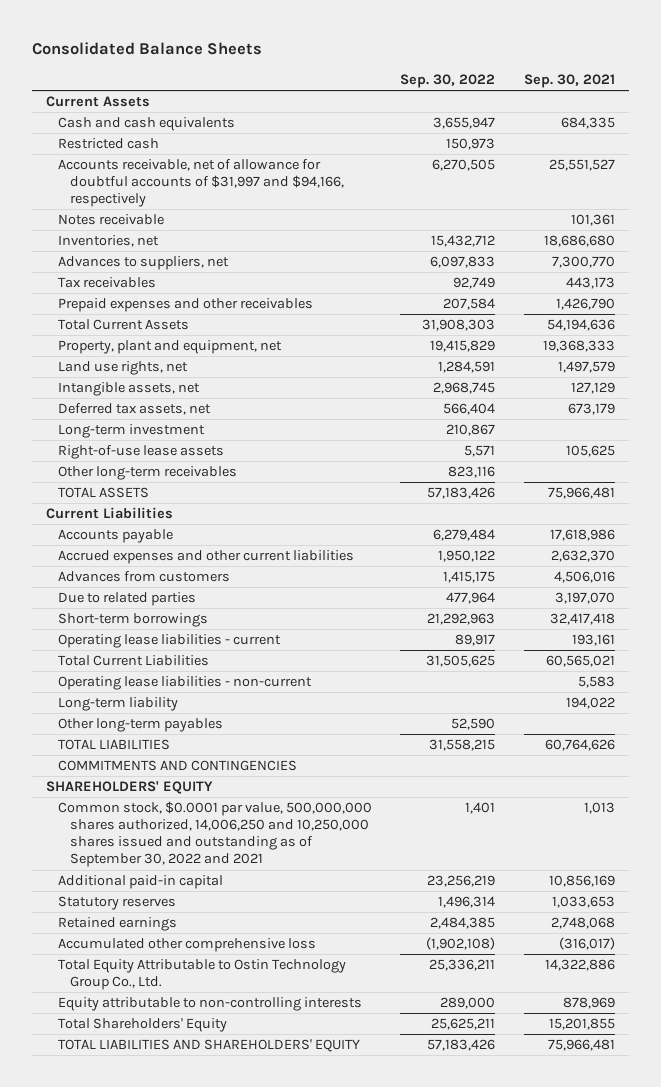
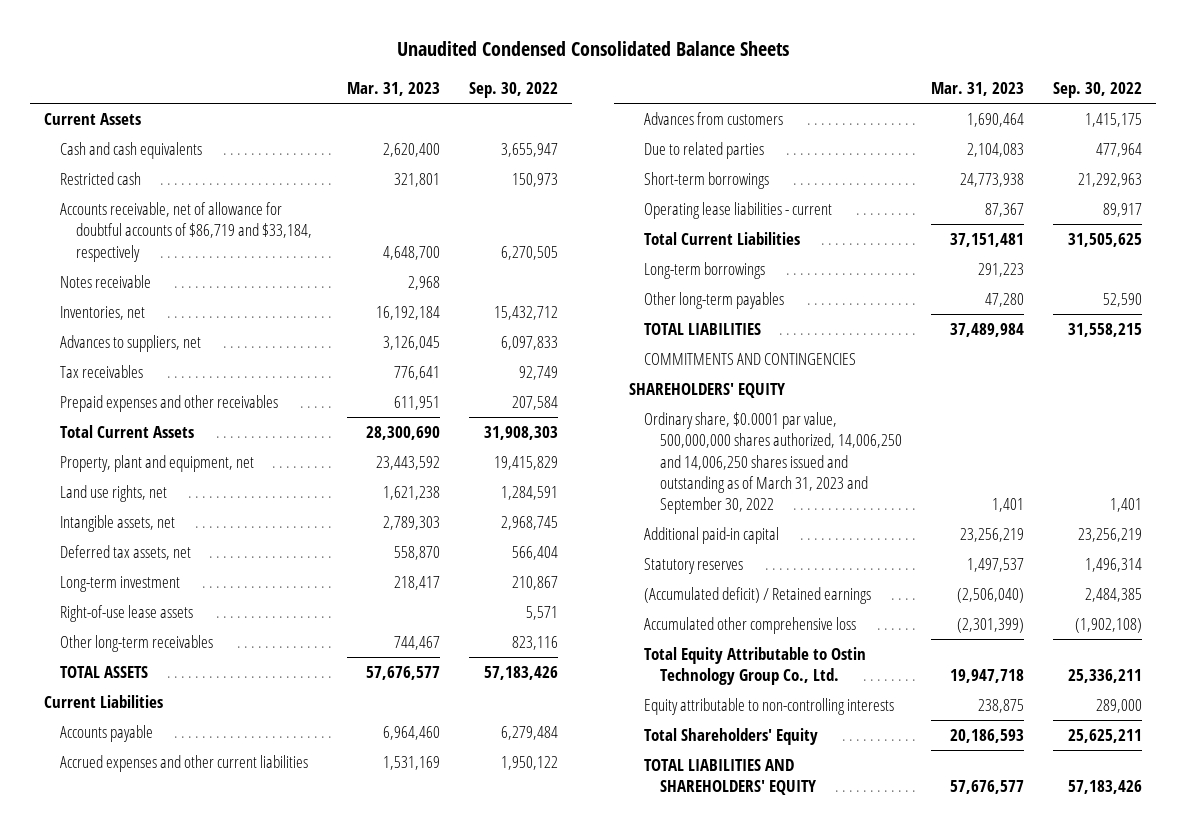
- Consolidated Balance Sheets
+ Unaudited Condensed Consolidated Balance Sheets
- | Sep. 30, 2022 | Sep. 30, 2021
+ | Mar. 31, 2023 | Sep. 30, 2022
- Accounts receivable, net of allowance for doubtful accounts of $31,997 and $94,166, respectively | 6,270,505 | 25,551,527
+ Accounts receivable, net of allowance for doubtful accounts of $86,719 and $33,184, respectively | 4,648,700 | 6,270,505
- Operating lease liabilities - non-current | | 5,583
- Long-term liability | | 194,022
+ Long-term borrowings | 291,223 |
- Common stock, $0.0001 par value, 500,000,000 shares authorized, 14,006,250 and 10,250,000 shares issued and outstanding as of September 30, 2022 and 2021 | 1,401 | 1,013
+ Ordinary share, $0.0001 par value, 500,000,000 shares authorized, 14,006,250 and 14,006,250 shares issued and outstanding as of March 31, 2023 and September 30, 2022 | 1,401 | 1,401
- Retained earnings | 2,484,385 | 2,748,068
+ (Accumulated deficit) / Retained earnings | (2,506,040) | 2,484,385

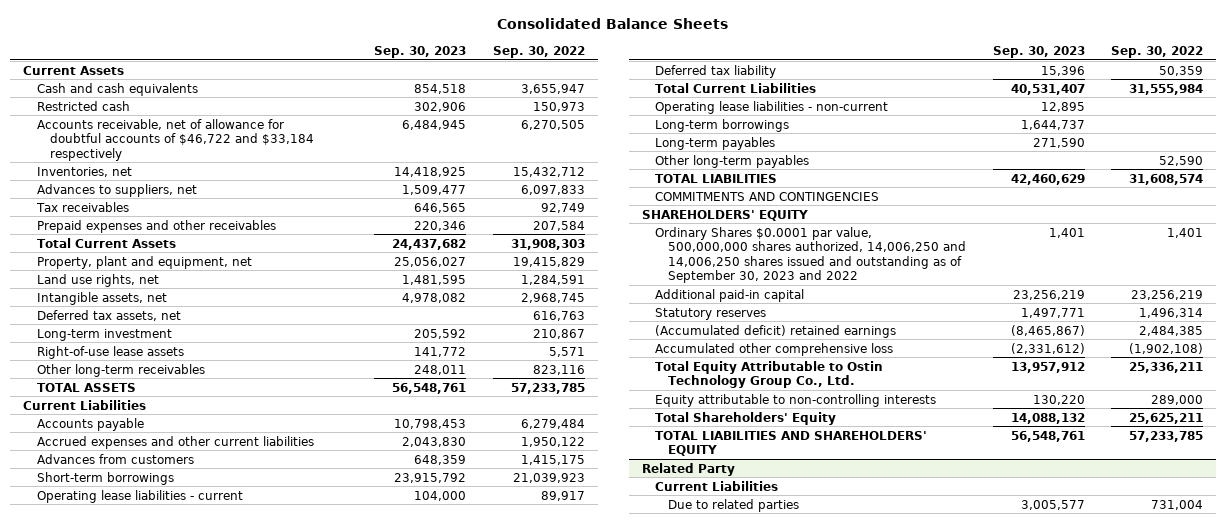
- Unaudited Condensed Consolidated Balance Sheets
+ Consolidated Balance Sheets
- | Mar. 31, 2023 | Sep. 30, 2022
+ | Sep. 30, 2023 | Sep. 30, 2022
- Accounts receivable, net of allowance for doubtful accounts of $86,719 and $33,184, respectively | 4,648,700 | 6,270,505
- Notes receivable | 2,968 |
+ Accounts receivable, net of allowance for doubtful accounts of $46,722 and $33,184 respectively | 6,484,945 | 6,270,505
- Deferred tax assets, net | 558,870 | 566,404
+ Deferred tax assets, net | | 616,763
- TOTAL ASSETS | 57,676,577 | 57,183,426
+ TOTAL ASSETS | 56,548,761 | 57,233,785
- Due to related parties | 2,104,083 | 477,964
- Short-term borrowings | 24,773,938 | 21,292,963
+ Short-term borrowings | 23,915,792 | 21,039,923
- Total Current Liabilities | 37,151,481 | 31,505,625
+ Deferred tax liability | 15,396 | 50,359
+ Total Current Liabilities | 40,531,407 | 31,555,984
+ Operating lease liabilities - non-current | 12,895 |
+ Long-term payables | 271,590 |
- TOTAL LIABILITIES | 37,489,984 | 31,558,215
+ TOTAL LIABILITIES | 42,460,629 | 31,608,574
- Ordinary share, $0.0001 par value, 500,000,000 shares authorized, 14,006,250 and 14,006,250 shares issued and outstanding as of March 31, 2023 and September 30, 2022 | 1,401 | 1,401
+ Ordinary Shares $0.0001 par value, 500,000,000 shares authorized, 14,006,250 and 14,006,250 shares issued and outstanding as of September 30, 2023 and 2022 | 1,401 | 1,401
- (Accumulated deficit) / Retained earnings | (2,506,040) | 2,484,385
+ (Accumulated deficit) retained earnings | (8,465,867) | 2,484,385
- TOTAL LIABILITIES AND SHAREHOLDERS' EQUITY | 57,676,577 | 57,183,426
+ TOTAL LIABILITIES AND SHAREHOLDERS' EQUITY | 56,548,761 | 57,233,785
+ Related Party
+ Current Liabilities
+ Due to related parties | 3,005,577 | 731,004

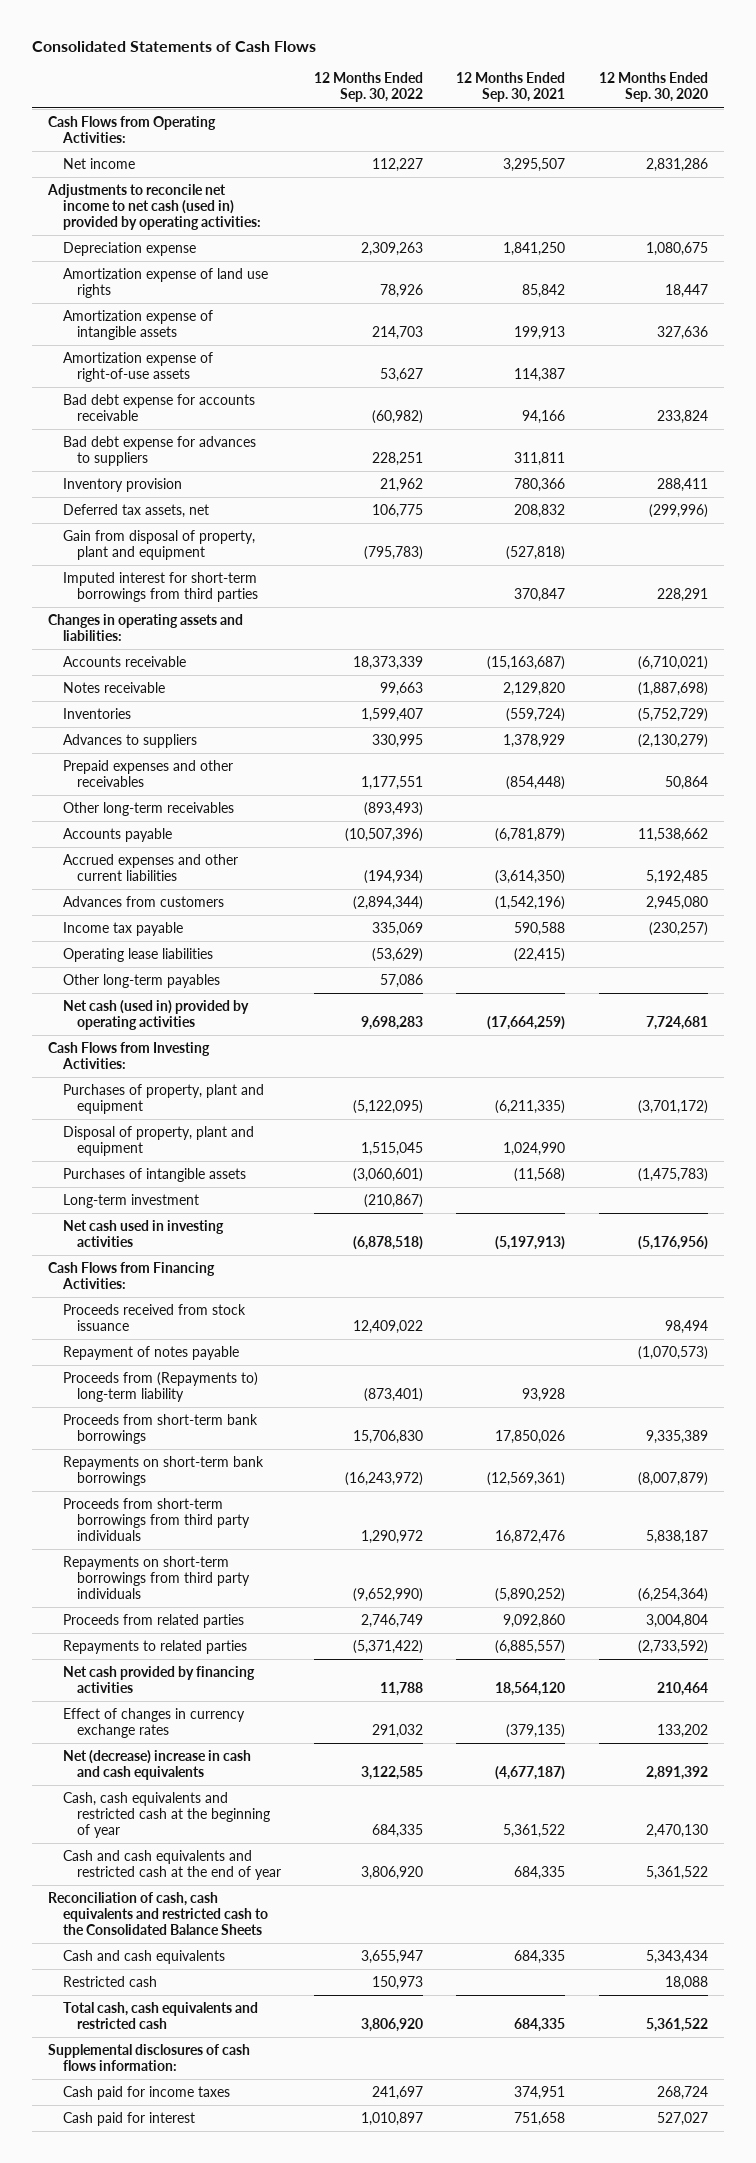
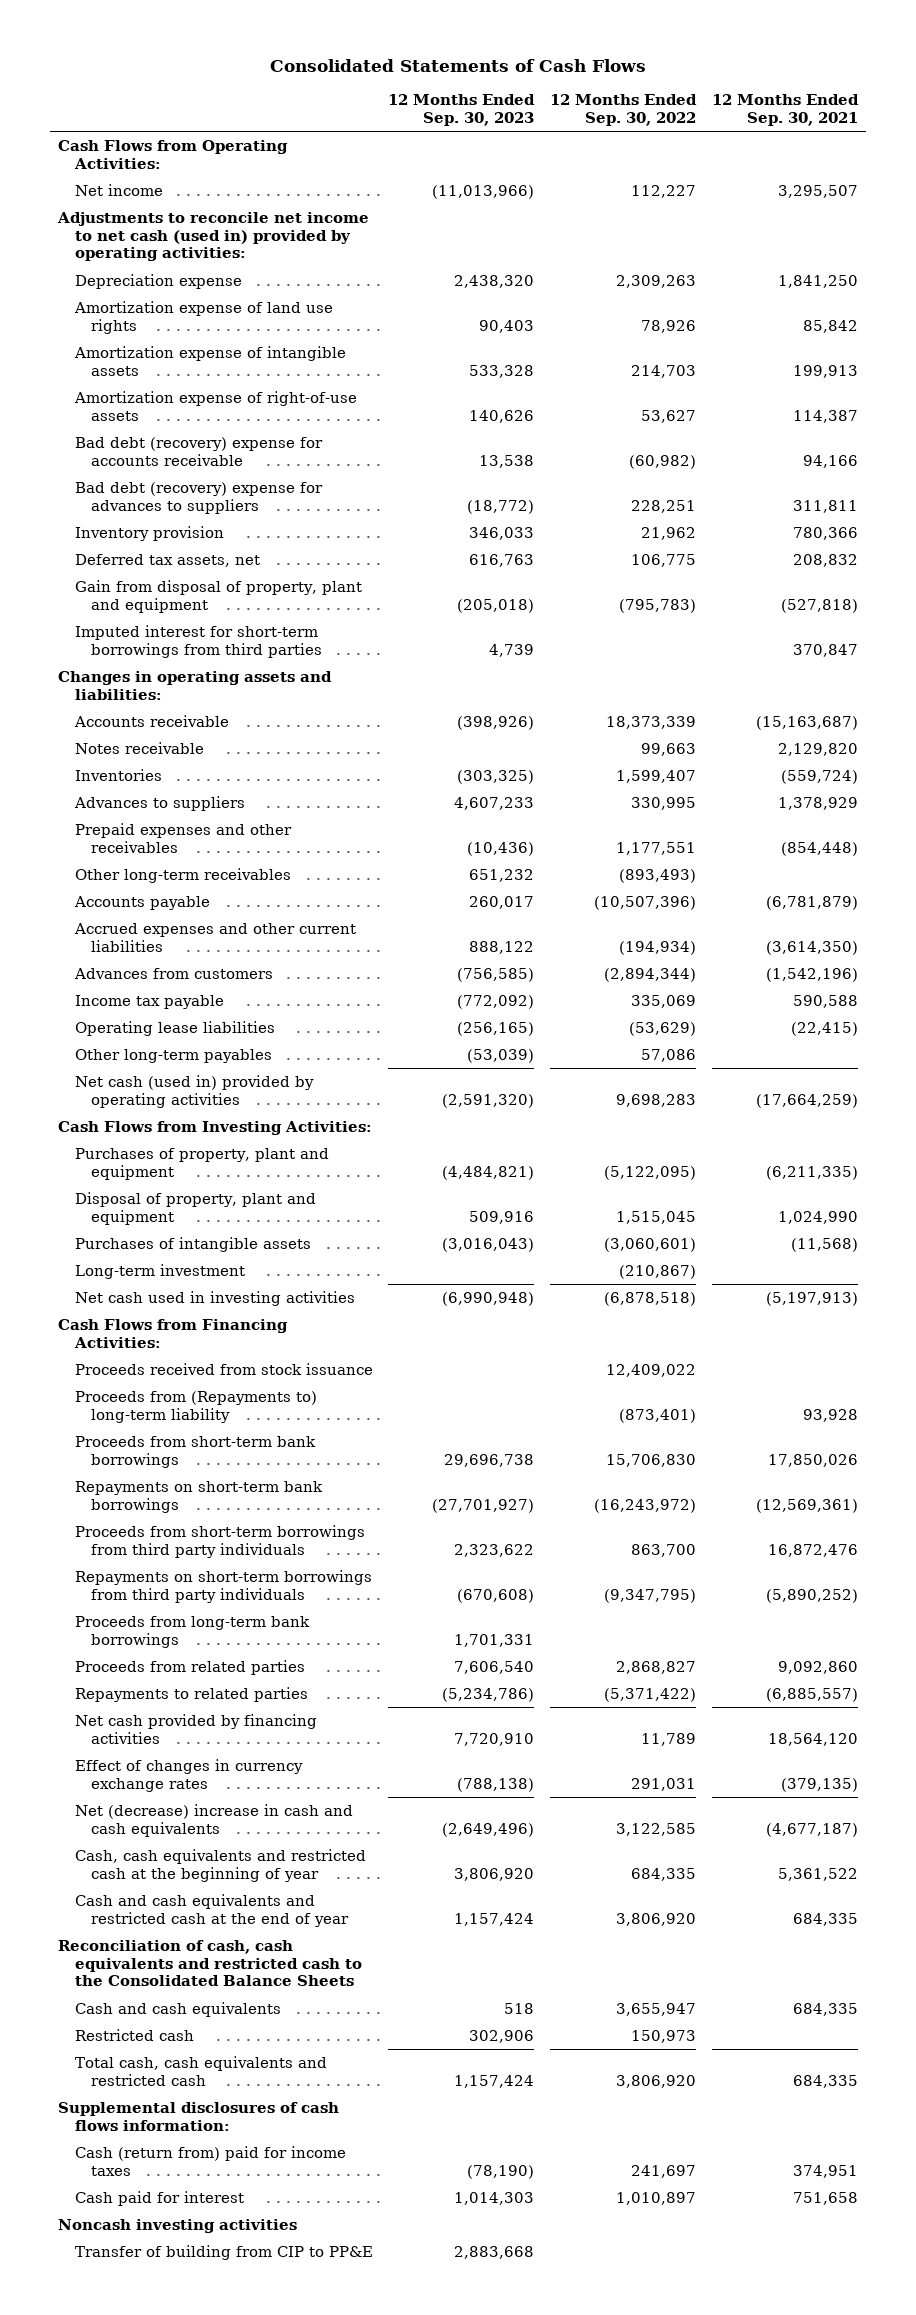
- | 12 Months Ended Sep. 30, 2022 | 12 Months Ended Sep. 30, 2021 | 12 Months Ended Sep. 30, 2020
+ | 12 Months Ended Sep. 30, 2023 | 12 Months Ended Sep. 30, 2022 | 12 Months Ended Sep. 30, 2021
- Bad debt expense for accounts receivable | (60,982) | 94,166 | 233,824
- Bad debt expense for advances to suppliers | 228,251 | 311,811 |
+ Bad debt (recovery) expense for accounts receivable | 13,538 | (60,982) | 94,166
+ Bad debt (recovery) expense for advances to suppliers | (18,772) | 228,251 | 311,811
- Repayment of notes payable | | | (1,070,573)
- Proceeds from short-term borrowings from third party individuals | 1,290,972 | 16,872,476 | 5,838,187
- Repayments on short-term borrowings from third party individuals | (9,652,990) | (5,890,252) | (6,254,364)
- Proceeds from related parties | 2,746,749 | 9,092,860 | 3,004,804
+ Proceeds from short-term borrowings from third party individuals | 2,323,622 | 863,700 | 16,872,476
+ Repayments on short-term borrowings from third party individuals | (670,608) | (9,347,795) | (5,890,252)
+ Proceeds from long-term bank borrowings | 1,701,331 | |
+ Proceeds from related parties | 7,606,540 | 2,868,827 | 9,092,860
- Net cash provided by financing activities | 11,788 | 18,564,120 | 210,464
- Effect of changes in currency exchange rates | 291,032 | (379,135) | 133,202
+ Net cash provided by financing activities | 7,720,910 | 11,789 | 18,564,120
+ Effect of changes in currency exchange rates | (788,138) | 291,031 | (379,135)
- Cash paid for income taxes | 241,697 | 374,951 | 268,724
+ Cash (return from) paid for income taxes | (78,190) | 241,697 | 374,951
+ Noncash investing activities
+ Transfer of building from CIP to PP&E | 2,883,668 | |

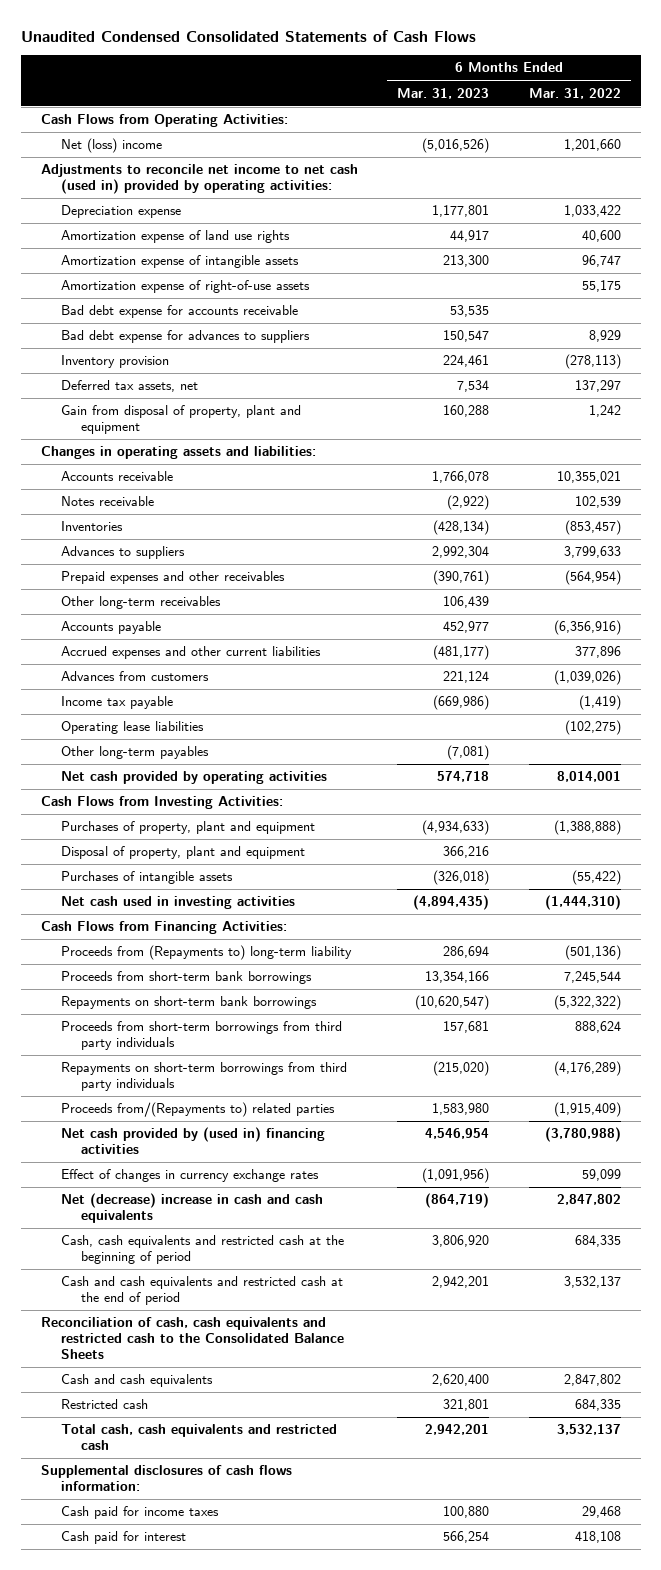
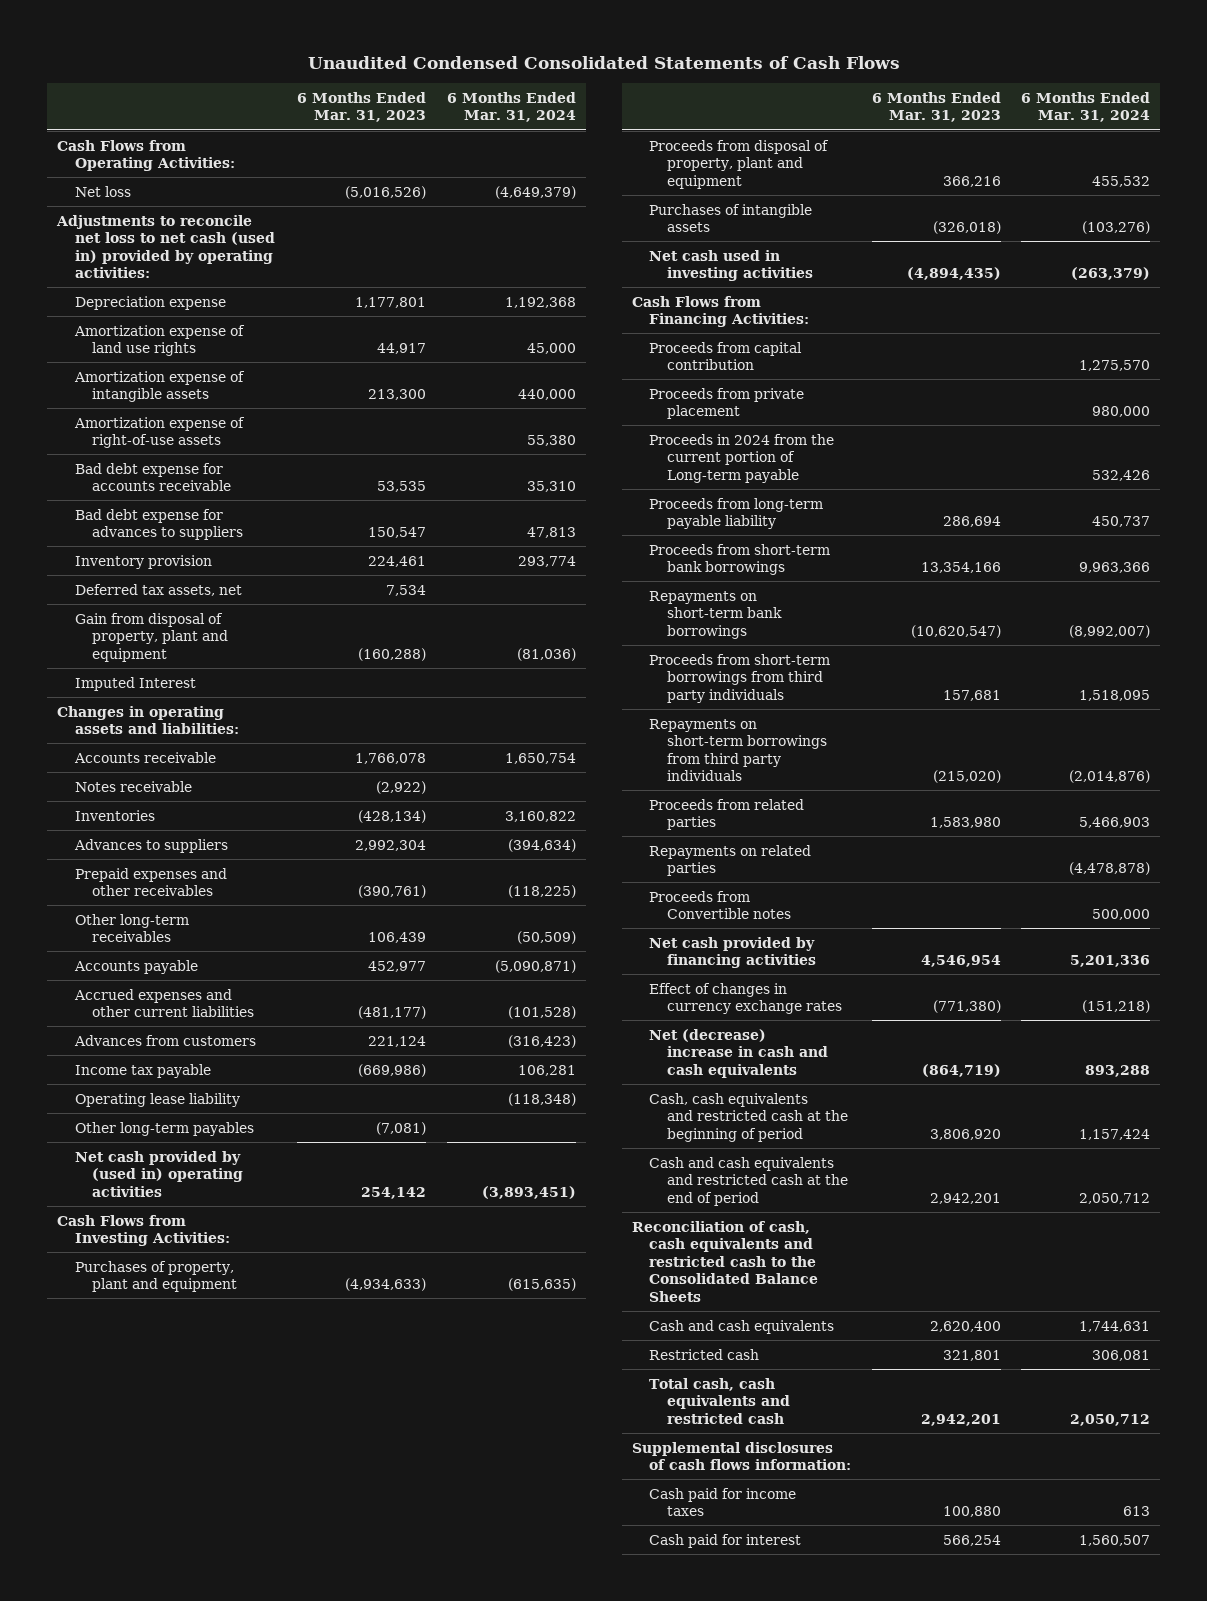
- | 6 Months Ended Mar. 31, 2023 | 6 Months Ended Mar. 31, 2022
+ | 6 Months Ended Mar. 31, 2023 | 6 Months Ended Mar. 31, 2024
- Net (loss) income | (5,016,526) | 1,201,660
- Adjustments to reconcile net income to net cash (used in) provided by operating activities:
+ Net loss | (5,016,526) | (4,649,379)
+ Adjustments to reconcile net loss to net cash (used in) provided by operating activities:
- Gain from disposal of property, plant and equipment | 160,288 | 1,242
+ Gain from disposal of property, plant and equipment | (160,288) | (81,036)
+ Imputed Interest
- Operating lease liabilities | | (102,275)
+ Operating lease liability | | (118,348)
- Net cash provided by operating activities | 574,718 | 8,014,001
+ Net cash provided by (used in) operating activities | 254,142 | (3,893,451)
- Disposal of property, plant and equipment | 366,216 |
+ Proceeds from disposal of property, plant and equipment | 366,216 | 455,532
- Proceeds from (Repayments to) long-term liability | 286,694 | (501,136)
+ Proceeds from capital contribution | | 1,275,570
+ Proceeds from private placement | | 980,000
+ Proceeds in 2024 from the current portion of Long-term payable | | 532,426
+ Proceeds from long-term payable liability | 286,694 | 450,737
- Proceeds from/(Repayments to) related parties | 1,583,980 | (1,915,409)
- Net cash provided by (used in) financing activities | 4,546,954 | (3,780,988)
- Effect of changes in currency exchange rates | (1,091,956) | 59,099
+ Proceeds from related parties | 1,583,980 | 5,466,903
+ Repayments on related parties | | (4,478,878)
+ Proceeds from Convertible notes | | 500,000
+ Net cash provided by financing activities | 4,546,954 | 5,201,336
+ Effect of changes in currency exchange rates | (771,380) | (151,218)

